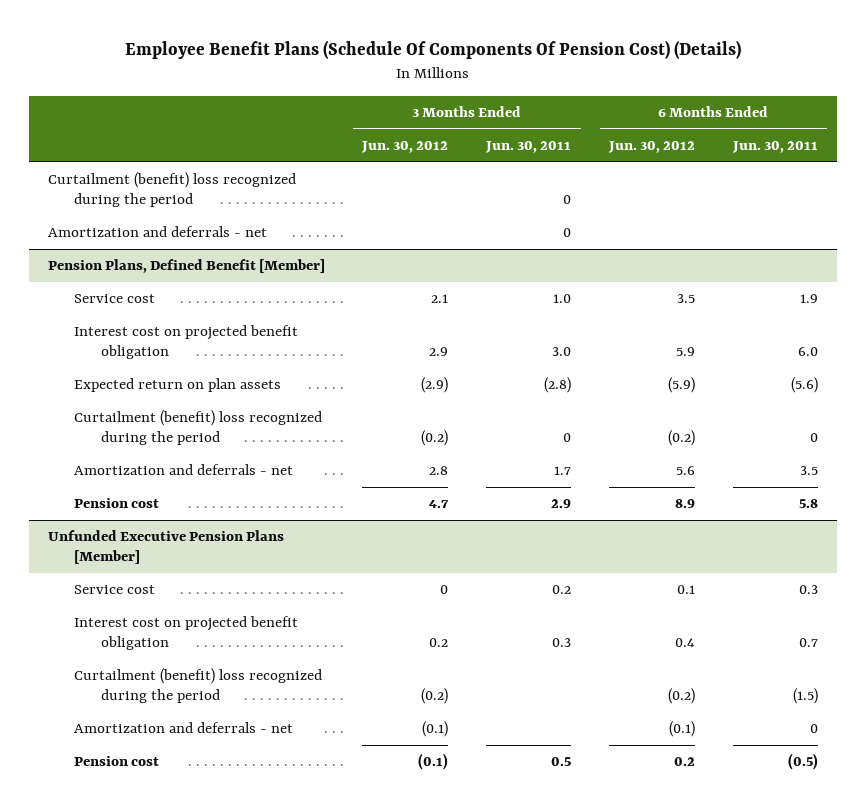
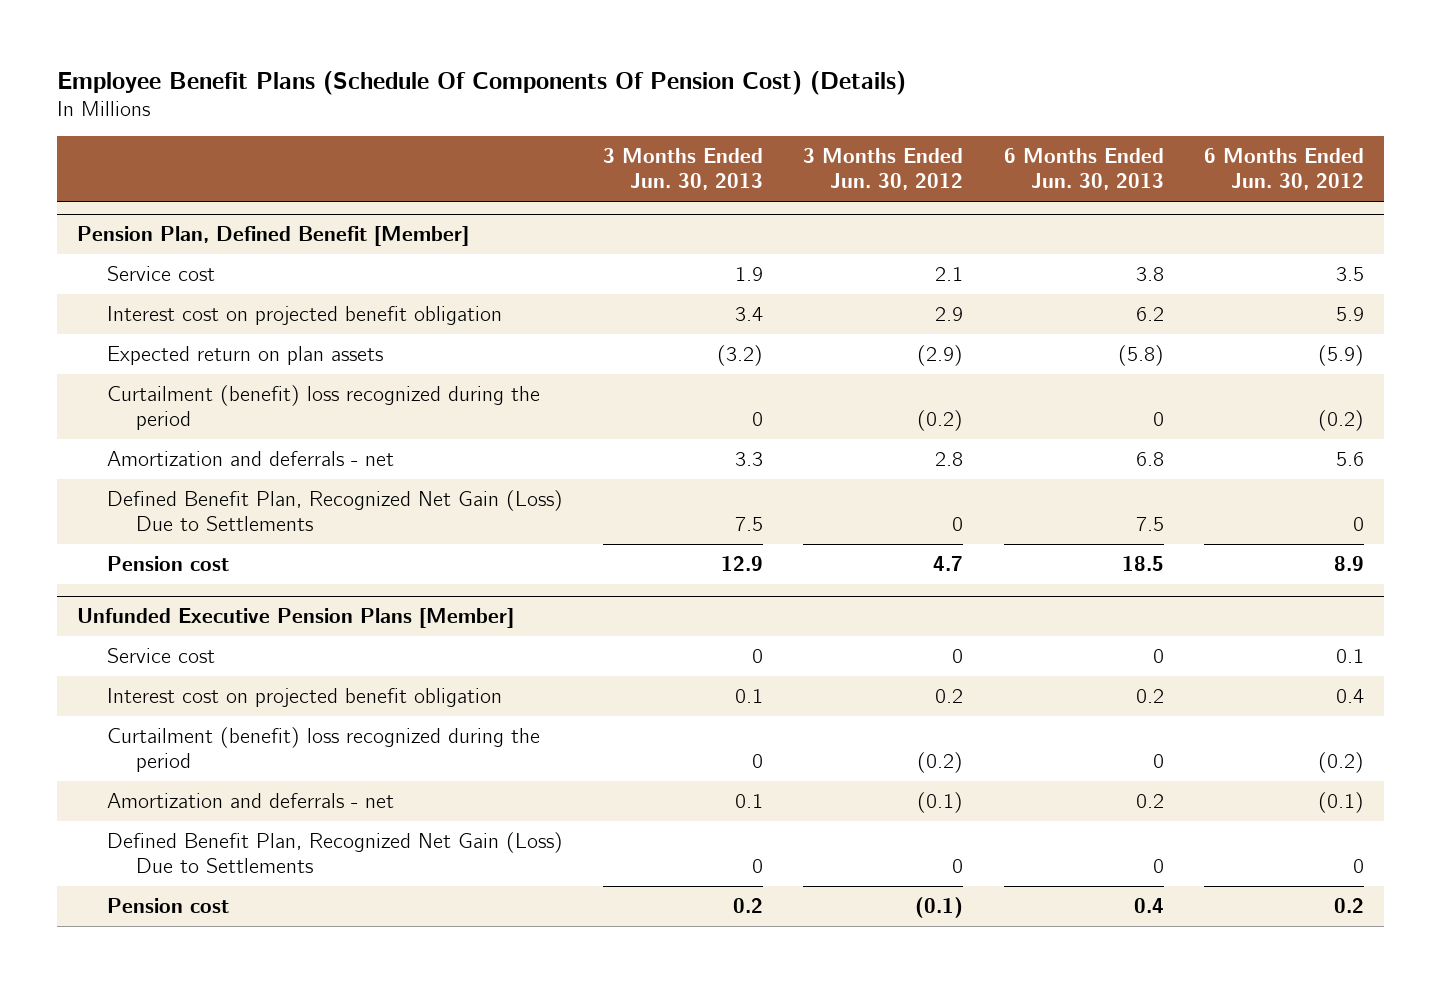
- | 3 Months Ended Jun. 30, 2012 | 3 Months Ended Jun. 30, 2011 | 6 Months Ended Jun. 30, 2012 | 6 Months Ended Jun. 30, 2011
+ | 3 Months Ended Jun. 30, 2013 | 3 Months Ended Jun. 30, 2012 | 6 Months Ended Jun. 30, 2013 | 6 Months Ended Jun. 30, 2012
- Curtailment (benefit) loss recognized during the period | | 0 | |
- Amortization and deferrals - net | | 0 | |
- Pension Plans, Defined Benefit [Member]
+ Pension Plan, Defined Benefit [Member]
+ Defined Benefit Plan, Recognized Net Gain (Loss) Due to Settlements | 7.5 | 0 | 7.5 | 0
@ Unfunded Executive Pension Plans [Member]
+ Defined Benefit Plan, Recognized Net Gain (Loss) Due to Settlements | 0 | 0 | 0 | 0

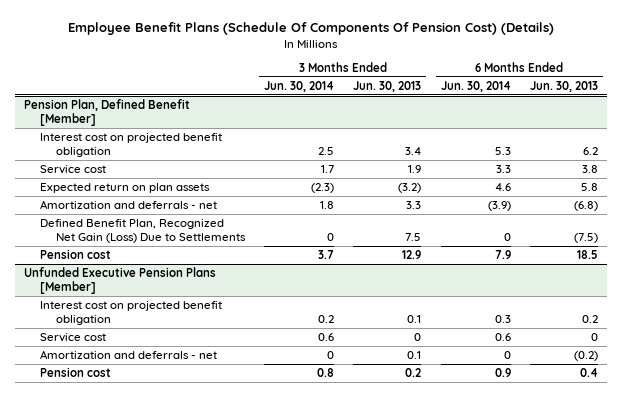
- | 3 Months Ended Jun. 30, 2013 | 3 Months Ended Jun. 30, 2012 | 6 Months Ended Jun. 30, 2013 | 6 Months Ended Jun. 30, 2012
+ | 3 Months Ended Jun. 30, 2014 | 3 Months Ended Jun. 30, 2013 | 6 Months Ended Jun. 30, 2014 | 6 Months Ended Jun. 30, 2013
@ Pension Plan, Defined Benefit [Member]
- Expected return on plan assets | (3.2) | (2.9) | (5.8) | (5.9)
- Curtailment (benefit) loss recognized during the period | 0 | (0.2) | 0 | (0.2)
- Amortization and deferrals - net | 3.3 | 2.8 | 6.8 | 5.6
- Defined Benefit Plan, Recognized Net Gain (Loss) Due to Settlements | 7.5 | 0 | 7.5 | 0
moved down: Service cost | 1.7 | 1.9 | 3.3 | 3.8
+ Expected return on plan assets | (2.3) | (3.2) | 4.6 | 5.8
+ Amortization and deferrals - net | 1.8 | 3.3 | (3.9) | (6.8)
+ Defined Benefit Plan, Recognized Net Gain (Loss) Due to Settlements | 0 | 7.5 | 0 | (7.5)
@ Unfunded Executive Pension Plans [Member]
- Curtailment (benefit) loss recognized during the period | 0 | (0.2) | 0 | (0.2)
- Amortization and deferrals - net | 0.1 | (0.1) | 0.2 | (0.1)
- Defined Benefit Plan, Recognized Net Gain (Loss) Due to Settlements | 0 | 0 | 0 | 0
moved down: Service cost | 0.6 | 0 | 0.6 | 0
+ Amortization and deferrals - net | 0 | 0.1 | 0 | (0.2)

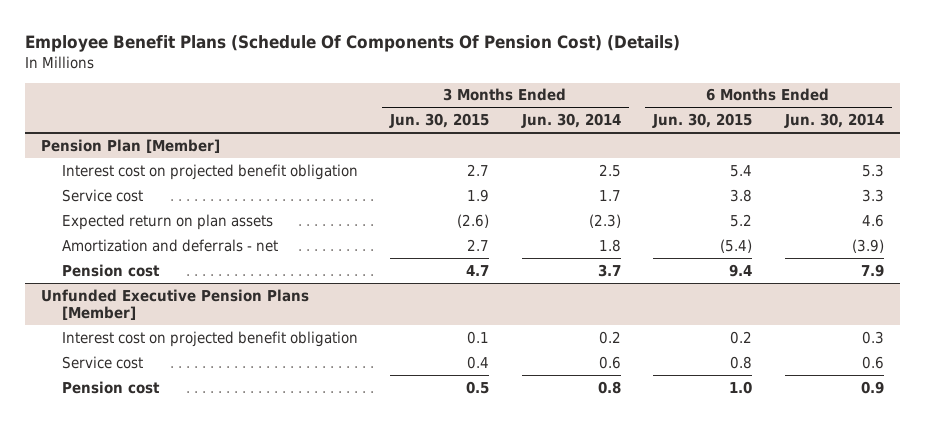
- | 3 Months Ended Jun. 30, 2014 | 3 Months Ended Jun. 30, 2013 | 6 Months Ended Jun. 30, 2014 | 6 Months Ended Jun. 30, 2013
+ | 3 Months Ended Jun. 30, 2015 | 3 Months Ended Jun. 30, 2014 | 6 Months Ended Jun. 30, 2015 | 6 Months Ended Jun. 30, 2014
- Pension Plan, Defined Benefit [Member]
+ Pension Plan [Member]
- Defined Benefit Plan, Recognized Net Gain (Loss) Due to Settlements | 0 | 7.5 | 0 | (7.5)
@ Unfunded Executive Pension Plans [Member]
- Amortization and deferrals - net | 0 | 0.1 | 0 | (0.2)

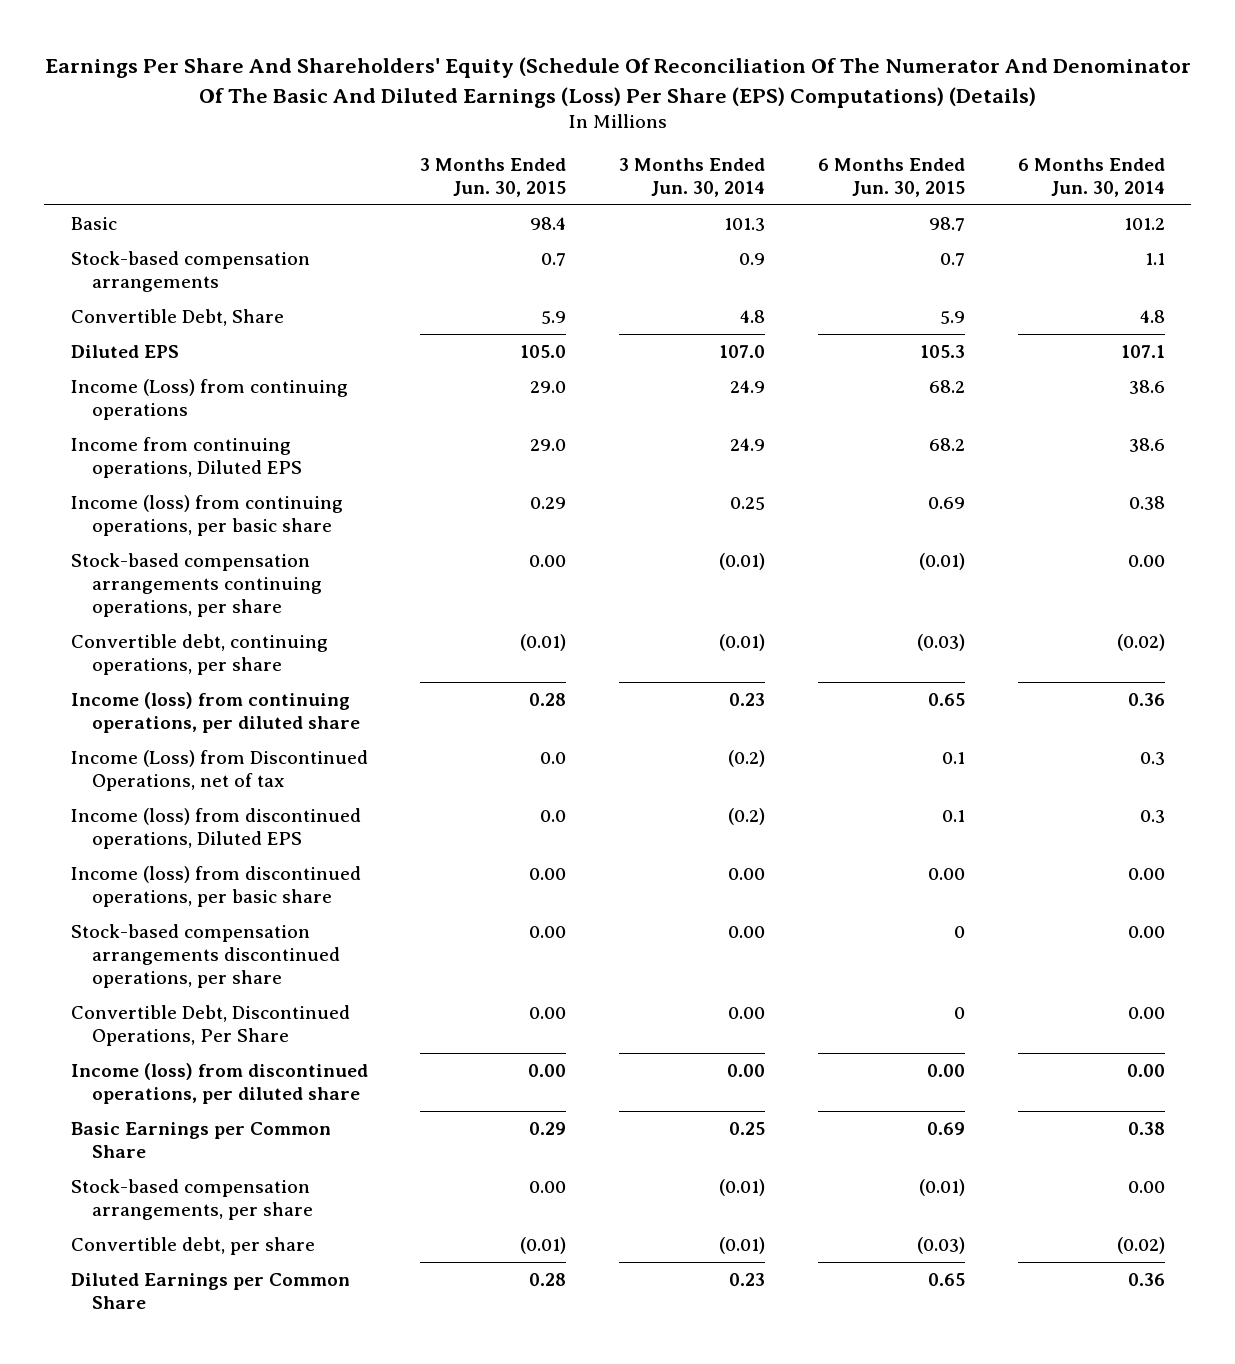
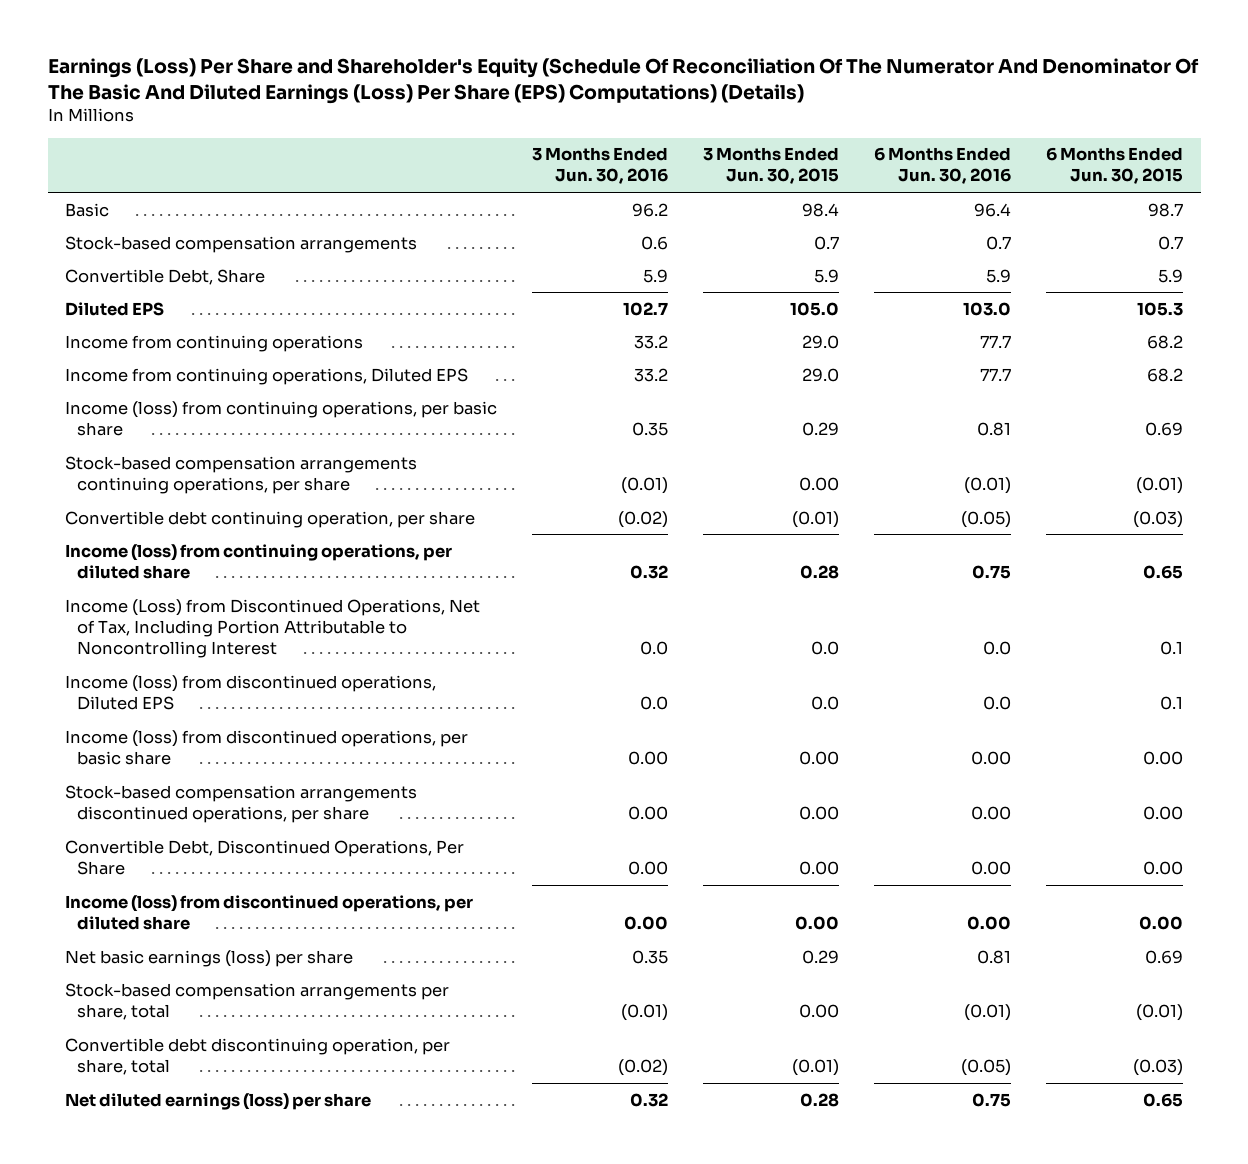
- Earnings Per Share And Shareholders' Equity (Schedule Of Reconciliation Of The Numerator And Denominator Of The Basic And Diluted Earnings (Loss) Per Share (EPS) Computations) (Details)
+ Earnings (Loss) Per Share and Shareholder's Equity (Schedule Of Reconciliation Of The Numerator And Denominator Of The Basic And Diluted Earnings (Loss) Per Share (EPS) Computations) (Details)
- | 3 Months Ended Jun. 30, 2015 | 3 Months Ended Jun. 30, 2014 | 6 Months Ended Jun. 30, 2015 | 6 Months Ended Jun. 30, 2014
+ | 3 Months Ended Jun. 30, 2016 | 3 Months Ended Jun. 30, 2015 | 6 Months Ended Jun. 30, 2016 | 6 Months Ended Jun. 30, 2015
- Income (Loss) from continuing operations | 29.0 | 24.9 | 68.2 | 38.6
+ Income from continuing operations | 33.2 | 29.0 | 77.7 | 68.2
- Convertible debt, continuing operations, per share | (0.01) | (0.01) | (0.03) | (0.02)
+ Convertible debt continuing operation, per share | (0.02) | (0.01) | (0.05) | (0.03)
- Income (Loss) from Discontinued Operations, net of tax | 0.0 | (0.2) | 0.1 | 0.3
+ Income (Loss) from Discontinued Operations, Net of Tax, Including Portion Attributable to Noncontrolling Interest | 0.0 | 0.0 | 0.0 | 0.1
- Stock-based compensation arrangements discontinued operations, per share | 0.00 | 0.00 | 0 | 0.00
- Convertible Debt, Discontinued Operations, Per Share | 0.00 | 0.00 | 0 | 0.00
+ Stock-based compensation arrangements discontinued operations, per share | 0.00 | 0.00 | 0.00 | 0.00
+ Convertible Debt, Discontinued Operations, Per Share | 0.00 | 0.00 | 0.00 | 0.00
- Basic Earnings per Common Share | 0.29 | 0.25 | 0.69 | 0.38
- Stock-based compensation arrangements, per share | 0.00 | (0.01) | (0.01) | 0.00
- Convertible debt, per share | (0.01) | (0.01) | (0.03) | (0.02)
- Diluted Earnings per Common Share | 0.28 | 0.23 | 0.65 | 0.36
+ Net basic earnings (loss) per share | 0.35 | 0.29 | 0.81 | 0.69
+ Stock-based compensation arrangements per share, total | (0.01) | 0.00 | (0.01) | (0.01)
+ Convertible debt discontinuing operation, per share, total | (0.02) | (0.01) | (0.05) | (0.03)
+ Net diluted earnings (loss) per share | 0.32 | 0.28 | 0.75 | 0.65

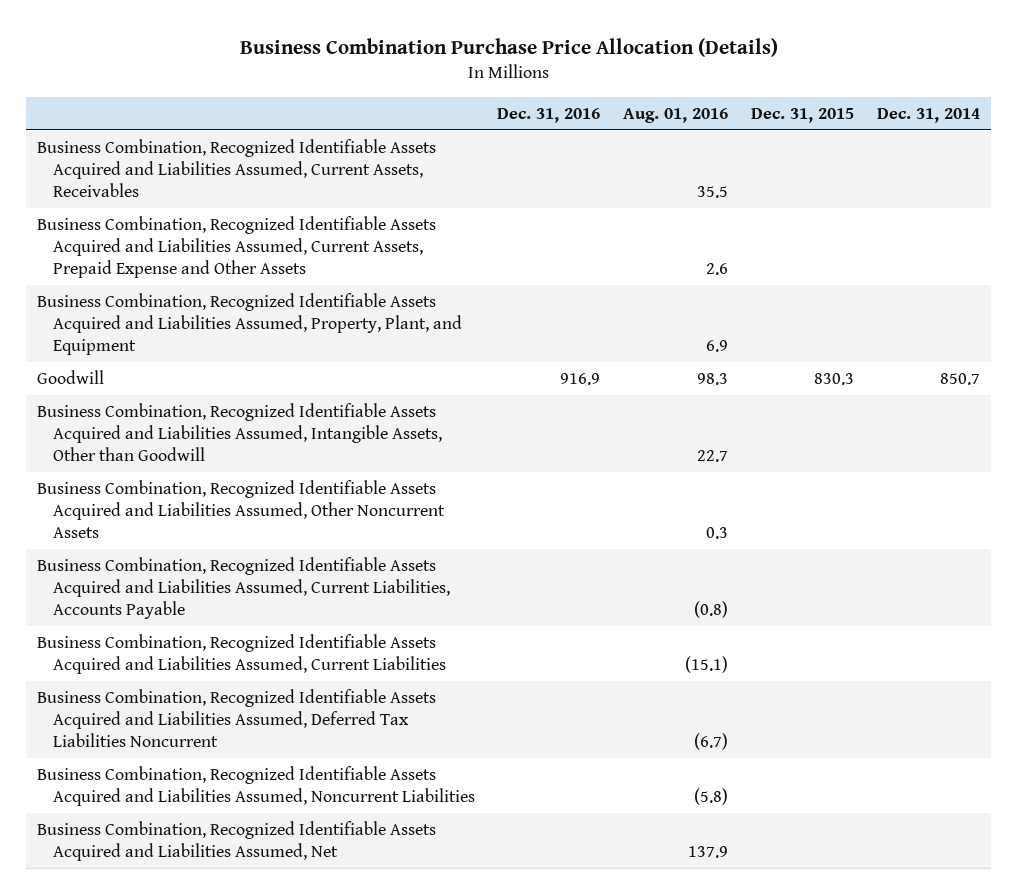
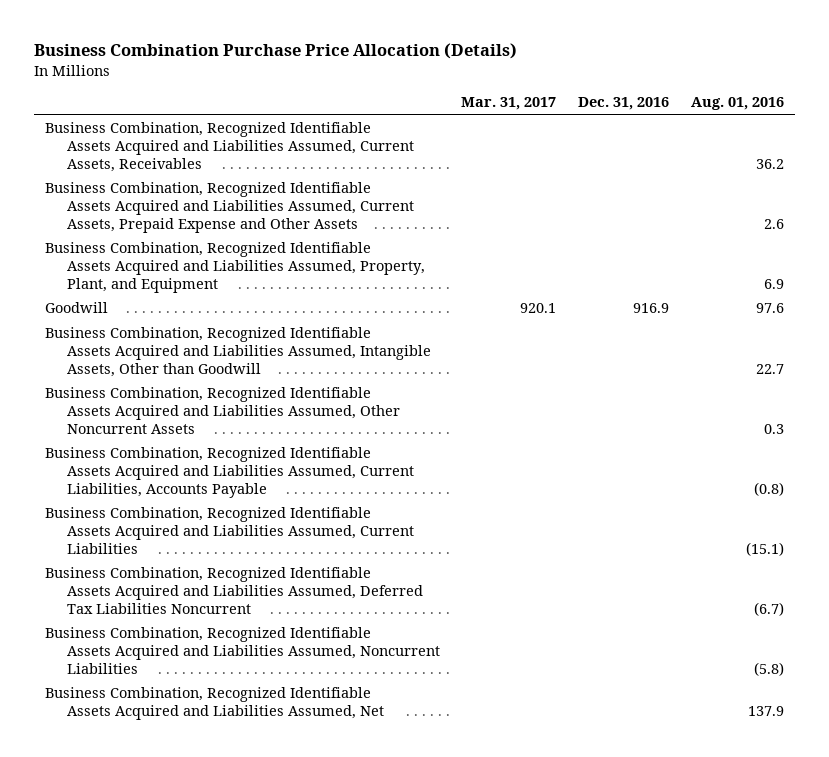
- | Dec. 31, 2016 | Aug. 01, 2016 | Dec. 31, 2015 | Dec. 31, 2014
+ | Mar. 31, 2017 | Dec. 31, 2016 | Aug. 01, 2016
- Business Combination, Recognized Identifiable Assets Acquired and Liabilities Assumed, Current Assets, Receivables | | 35.5 | |
+ Business Combination, Recognized Identifiable Assets Acquired and Liabilities Assumed, Current Assets, Receivables | | | 36.2
- Goodwill | 916.9 | 98.3 | 830.3 | 850.7
+ Goodwill | 920.1 | 916.9 | 97.6

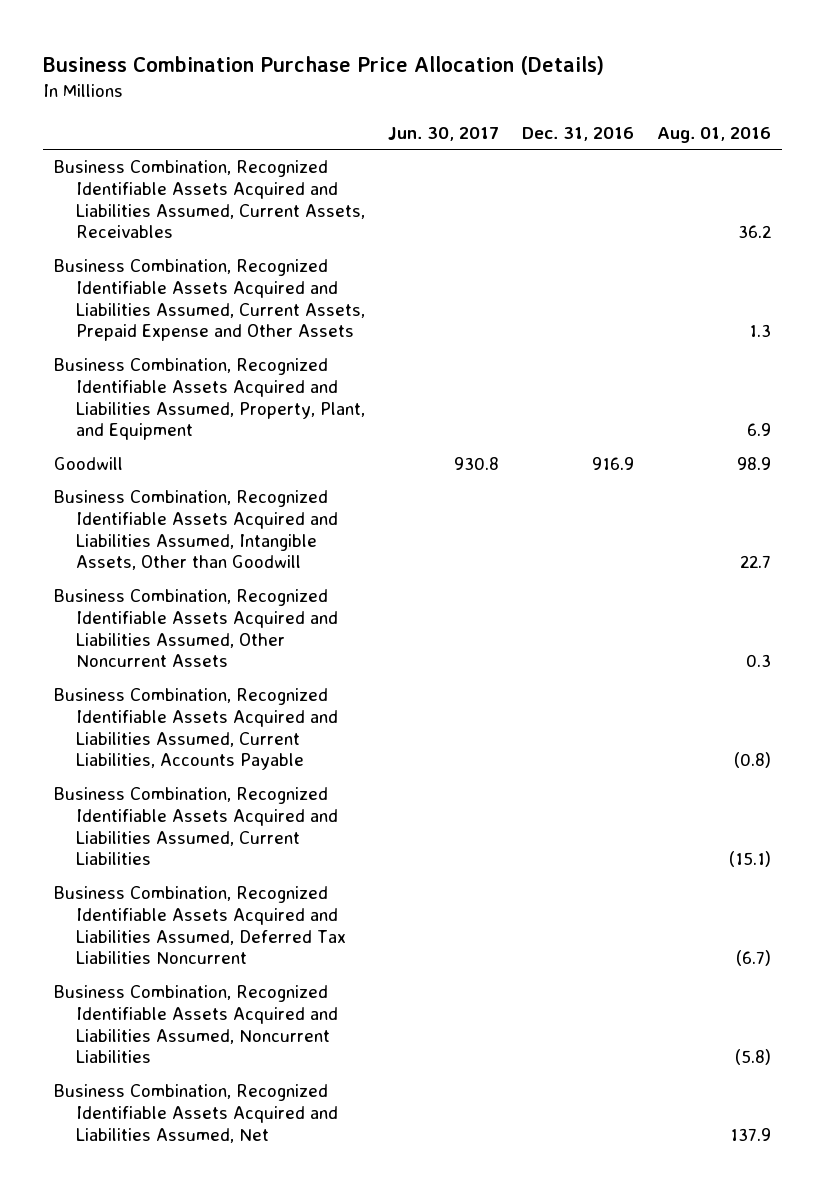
- | Mar. 31, 2017 | Dec. 31, 2016 | Aug. 01, 2016
+ | Jun. 30, 2017 | Dec. 31, 2016 | Aug. 01, 2016
- Business Combination, Recognized Identifiable Assets Acquired and Liabilities Assumed, Current Assets, Prepaid Expense and Other Assets | | | 2.6
+ Business Combination, Recognized Identifiable Assets Acquired and Liabilities Assumed, Current Assets, Prepaid Expense and Other Assets | | | 1.3
- Goodwill | 920.1 | 916.9 | 97.6
+ Goodwill | 930.8 | 916.9 | 98.9

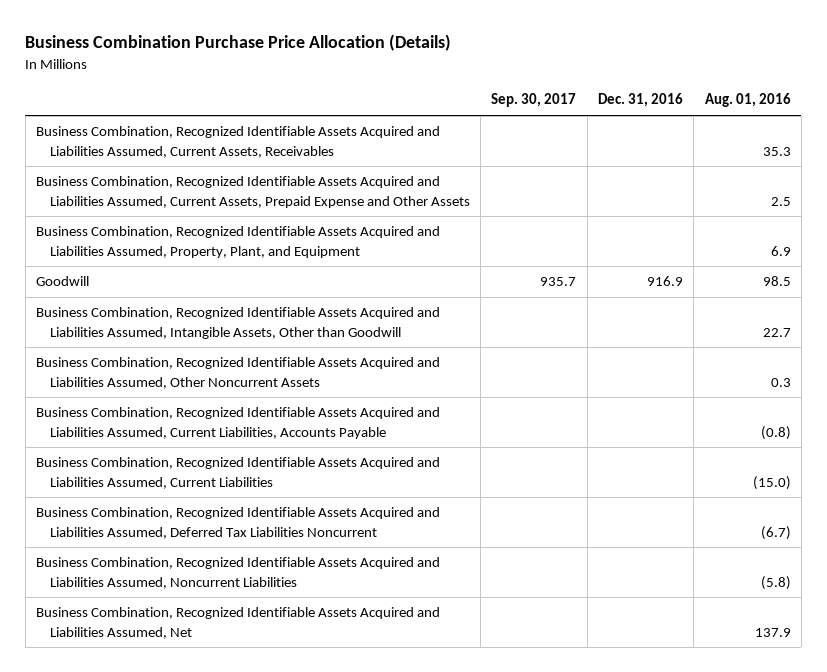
- | Jun. 30, 2017 | Dec. 31, 2016 | Aug. 01, 2016
+ | Sep. 30, 2017 | Dec. 31, 2016 | Aug. 01, 2016
- Business Combination, Recognized Identifiable Assets Acquired and Liabilities Assumed, Current Assets, Receivables | | | 36.2
- Business Combination, Recognized Identifiable Assets Acquired and Liabilities Assumed, Current Assets, Prepaid Expense and Other Assets | | | 1.3
+ Business Combination, Recognized Identifiable Assets Acquired and Liabilities Assumed, Current Assets, Receivables | | | 35.3
+ Business Combination, Recognized Identifiable Assets Acquired and Liabilities Assumed, Current Assets, Prepaid Expense and Other Assets | | | 2.5
- Goodwill | 930.8 | 916.9 | 98.9
+ Goodwill | 935.7 | 916.9 | 98.5
- Business Combination, Recognized Identifiable Assets Acquired and Liabilities Assumed, Current Liabilities | | | (15.1)
+ Business Combination, Recognized Identifiable Assets Acquired and Liabilities Assumed, Current Liabilities | | | (15.0)

